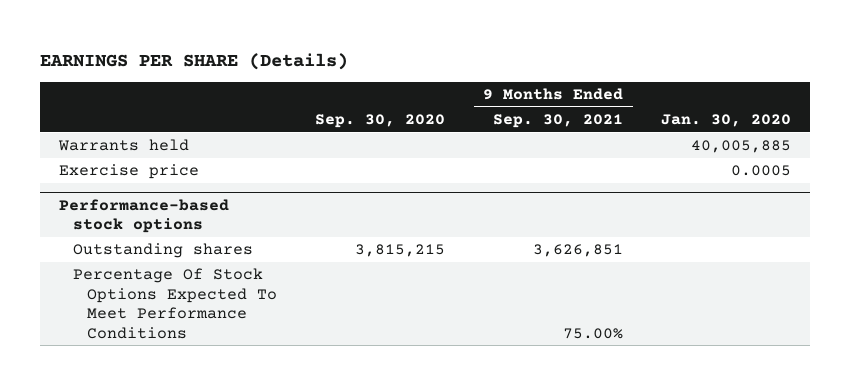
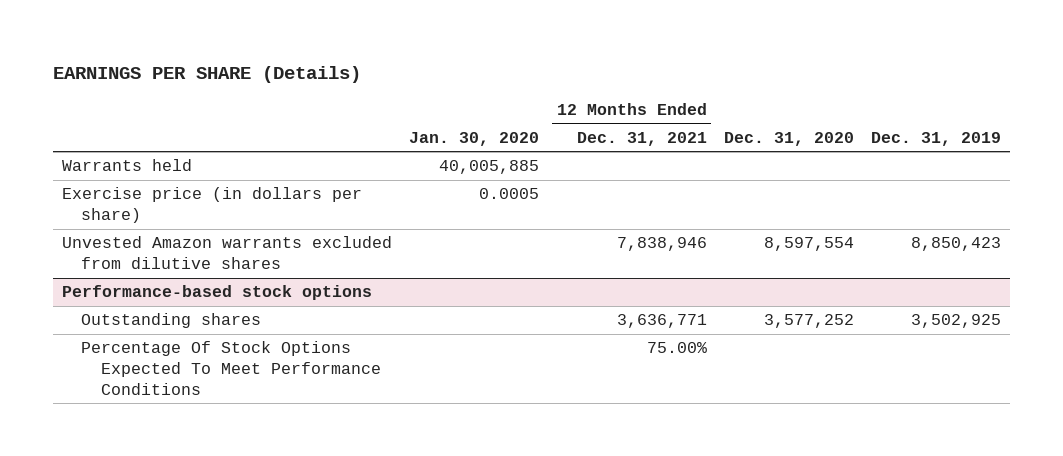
- | Sep. 30, 2020 | 9 Months Ended Sep. 30, 2021 | Jan. 30, 2020
+ | Jan. 30, 2020 | 12 Months Ended Dec. 31, 2021 | Dec. 31, 2020 | Dec. 31, 2019
- Exercise price | | | 0.0005
+ Exercise price (in dollars per share) | 0.0005 | | |
+ Unvested Amazon warrants excluded from dilutive shares | | 7,838,946 | 8,597,554 | 8,850,423

